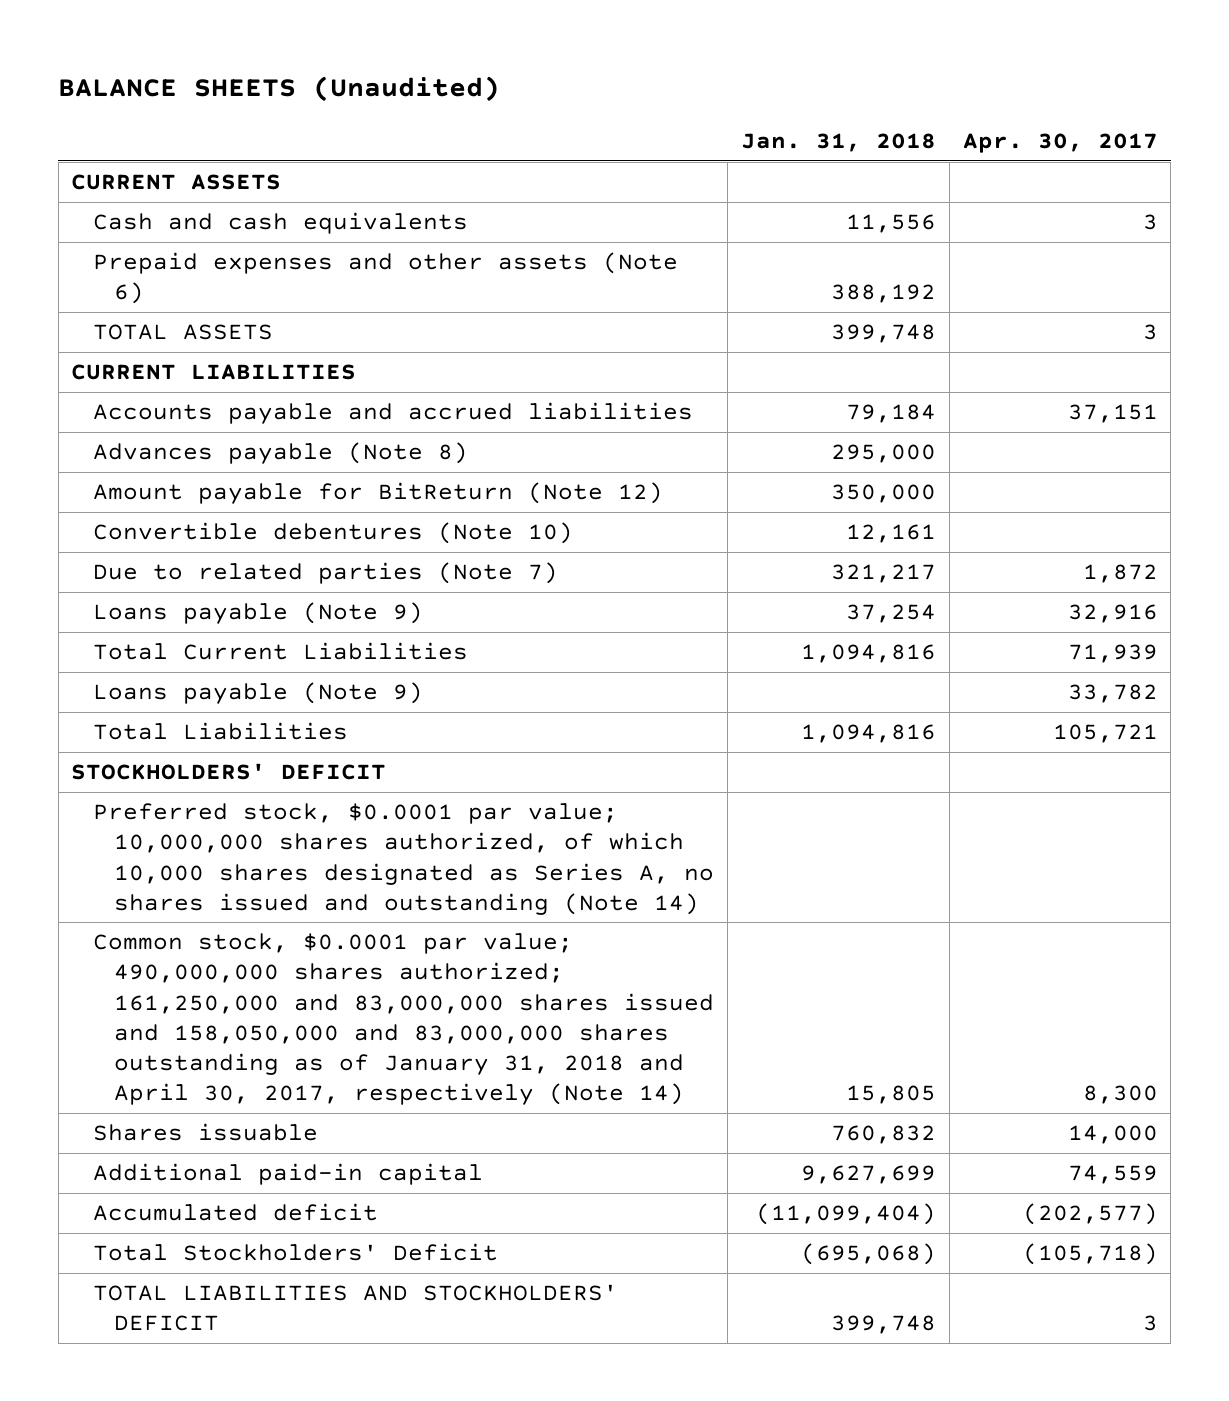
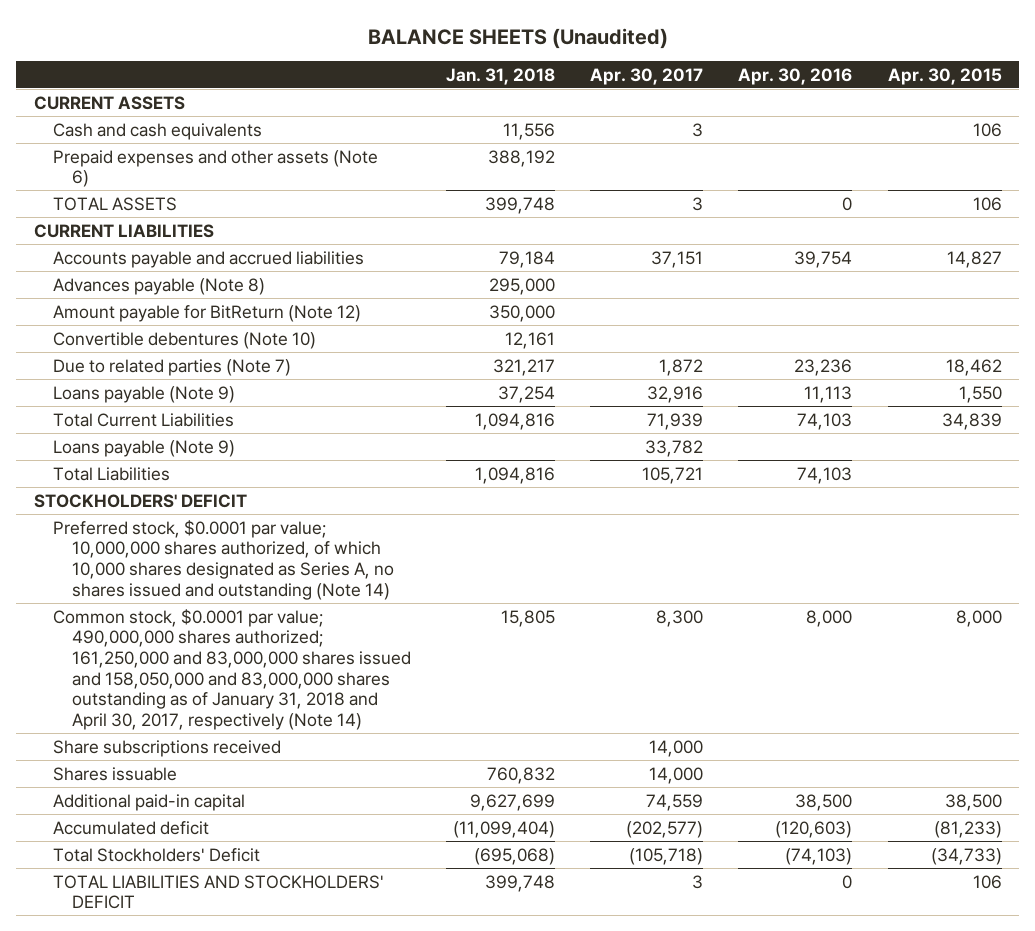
- | Jan. 31, 2018 | Apr. 30, 2017
+ | Jan. 31, 2018 | Apr. 30, 2017 | Apr. 30, 2016 | Apr. 30, 2015
+ Share subscriptions received | | 14,000 | |

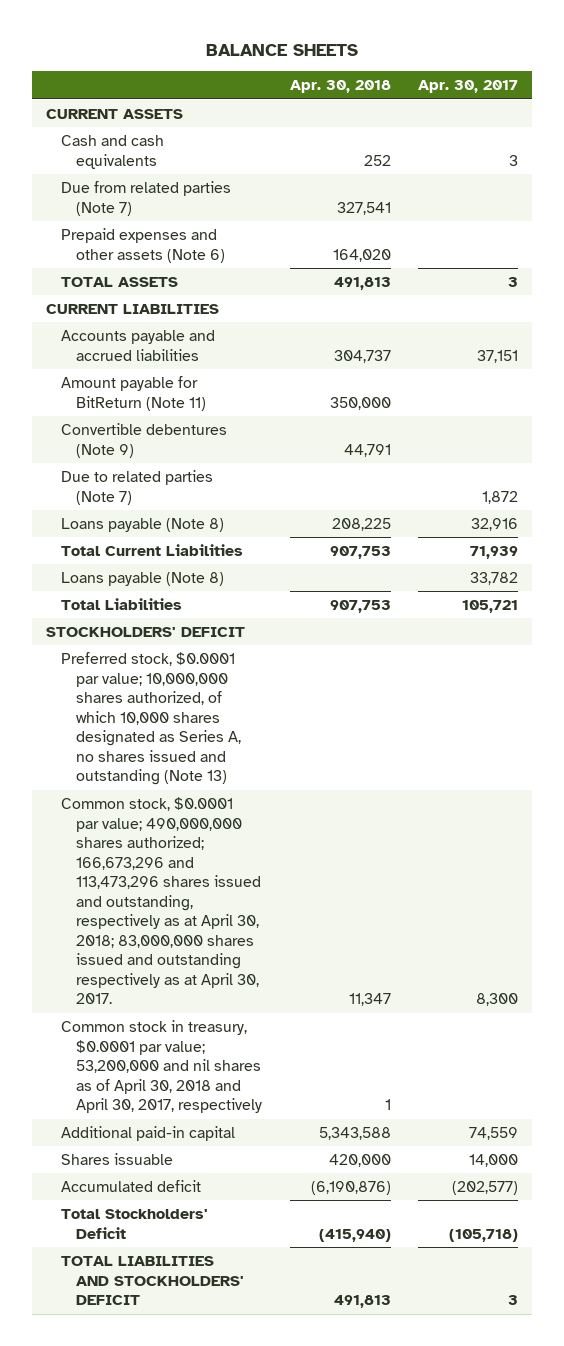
- BALANCE SHEETS (Unaudited)
+ BALANCE SHEETS
- | Jan. 31, 2018 | Apr. 30, 2017 | Apr. 30, 2016 | Apr. 30, 2015
+ | Apr. 30, 2018 | Apr. 30, 2017
+ Due from related parties (Note 7) | 327,541 |
- Advances payable (Note 8) | 295,000 | | |
- Amount payable for BitReturn (Note 12) | 350,000 | | |
- Convertible debentures (Note 10) | 12,161 | | |
+ Amount payable for BitReturn (Note 11) | 350,000 |
+ Convertible debentures (Note 9) | 44,791 |
- Loans payable (Note 9) | 37,254 | 32,916 | 11,113 | 1,550
+ Loans payable (Note 8) | 208,225 | 32,916
- Loans payable (Note 9) | | 33,782 | |
+ Loans payable (Note 8) | | 33,782
- Preferred stock, $0.0001 par value; 10,000,000 shares authorized, of which 10,000 shares designated as Series A, no shares issued and outstanding (Note 14)
- Common stock, $0.0001 par value; 490,000,000 shares authorized; 161,250,000 and 83,000,000 shares issued and 158,050,000 and 83,000,000 shares outstanding as of January 31, 2018 and April 30, 2017, respectively (Note 14) | 15,805 | 8,300 | 8,000 | 8,000
- Share subscriptions received | | 14,000 | |
+ Preferred stock, $0.0001 par value; 10,000,000 shares authorized, of which 10,000 shares designated as Series A, no shares issued and outstanding (Note 13)
+ Common stock, $0.0001 par value; 490,000,000 shares authorized; 166,673,296 and 113,473,296 shares issued and outstanding, respectively as at April 30, 2018; 83,000,000 shares issued and outstanding respectively as at April 30, 2017. | 11,347 | 8,300
+ Common stock in treasury, $0.0001 par value; 53,200,000 and nil shares as of April 30, 2018 and April 30, 2017, respectively | 1 |
moved down: Shares issuable | 420,000 | 14,000

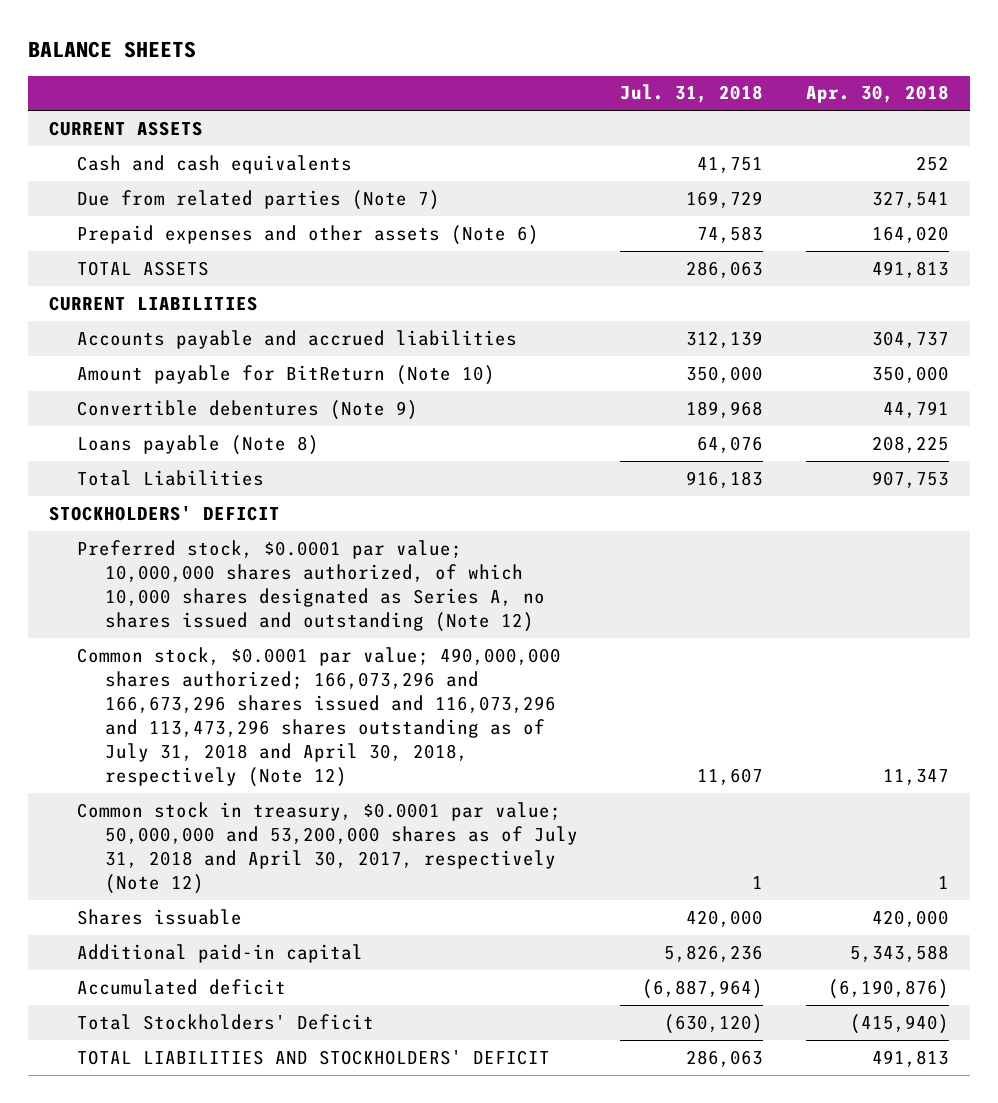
- | Apr. 30, 2018 | Apr. 30, 2017
+ | Jul. 31, 2018 | Apr. 30, 2018
- Amount payable for BitReturn (Note 11) | 350,000 |
+ Amount payable for BitReturn (Note 10) | 350,000 | 350,000
- Due to related parties (Note 7) | | 1,872
- Total Current Liabilities | 907,753 | 71,939
- Loans payable (Note 8) | | 33,782
- Preferred stock, $0.0001 par value; 10,000,000 shares authorized, of which 10,000 shares designated as Series A, no shares issued and outstanding (Note 13)
- Common stock, $0.0001 par value; 490,000,000 shares authorized; 166,673,296 and 113,473,296 shares issued and outstanding, respectively as at April 30, 2018; 83,000,000 shares issued and outstanding respectively as at April 30, 2017. | 11,347 | 8,300
- Common stock in treasury, $0.0001 par value; 53,200,000 and nil shares as of April 30, 2018 and April 30, 2017, respectively | 1 |
+ Preferred stock, $0.0001 par value; 10,000,000 shares authorized, of which 10,000 shares designated as Series A, no shares issued and outstanding (Note 12)
+ Common stock, $0.0001 par value; 490,000,000 shares authorized; 166,073,296 and 166,673,296 shares issued and 116,073,296 and 113,473,296 shares outstanding as of July 31, 2018 and April 30, 2018, respectively (Note 12) | 11,607 | 11,347
+ Common stock in treasury, $0.0001 par value; 50,000,000 and 53,200,000 shares as of July 31, 2018 and April 30, 2017, respectively (Note 12) | 1 | 1
moved down: Additional paid-in capital | 5,826,236 | 5,343,588

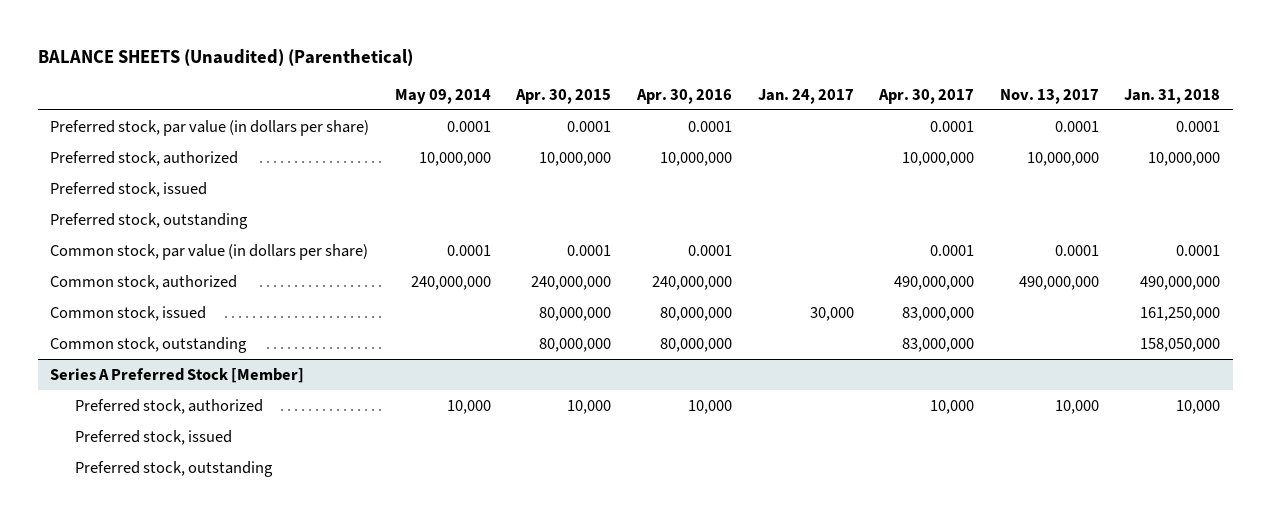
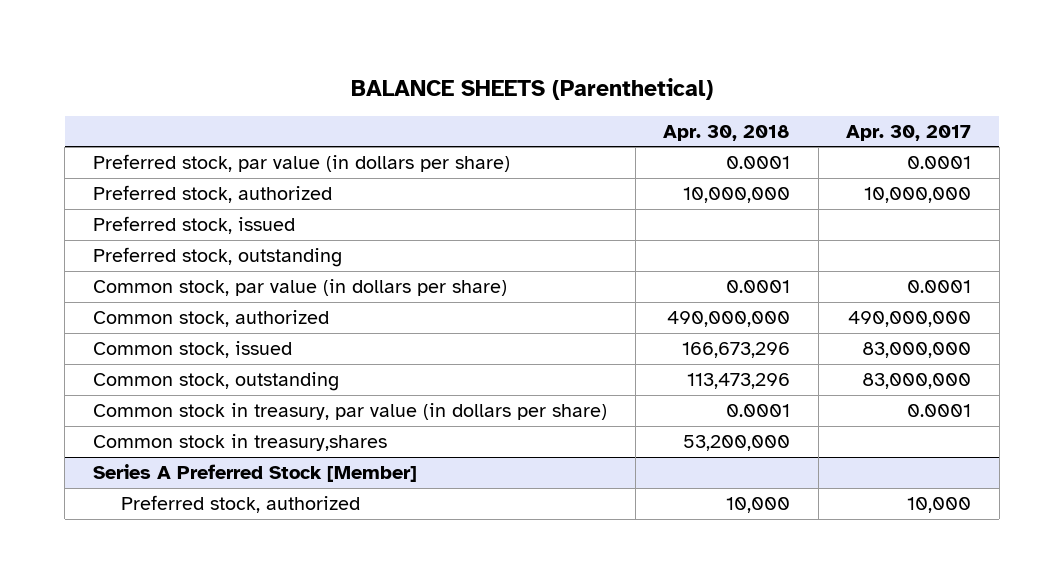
- BALANCE SHEETS (Unaudited) (Parenthetical)
+ BALANCE SHEETS (Parenthetical)
- | May 09, 2014 | Apr. 30, 2015 | Apr. 30, 2016 | Jan. 24, 2017 | Apr. 30, 2017 | Nov. 13, 2017 | Jan. 31, 2018
+ | Apr. 30, 2018 | Apr. 30, 2017
+ Common stock in treasury, par value (in dollars per share) | 0.0001 | 0.0001
+ Common stock in treasury,shares | 53,200,000 |
@ Series A Preferred Stock [Member]
- Preferred stock, issued
- Preferred stock, outstanding

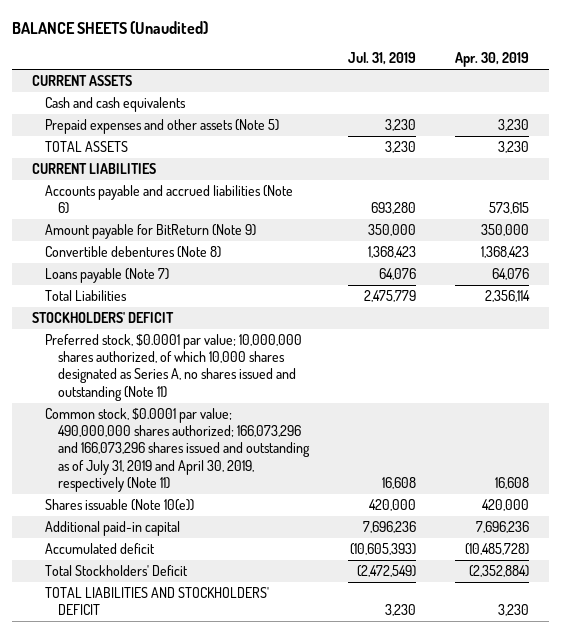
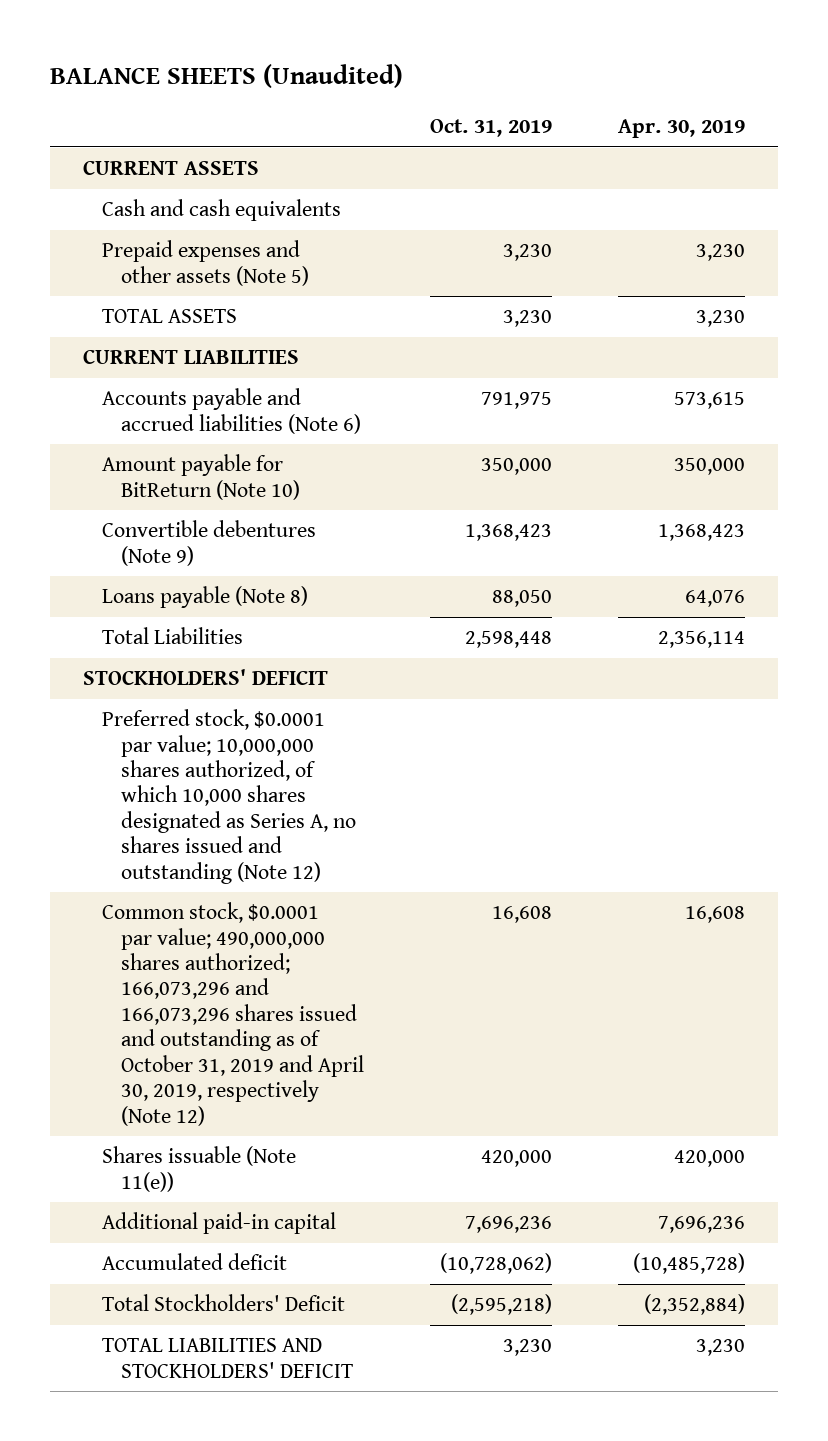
- | Jul. 31, 2019 | Apr. 30, 2019
+ | Oct. 31, 2019 | Apr. 30, 2019
- Amount payable for BitReturn (Note 9) | 350,000 | 350,000
- Convertible debentures (Note 8) | 1,368,423 | 1,368,423
- Loans payable (Note 7) | 64,076 | 64,076
+ Amount payable for BitReturn (Note 10) | 350,000 | 350,000
+ Convertible debentures (Note 9) | 1,368,423 | 1,368,423
+ Loans payable (Note 8) | 88,050 | 64,076
- Preferred stock, $0.0001 par value; 10,000,000 shares authorized, of which 10,000 shares designated as Series A, no shares issued and outstanding (Note 11)
- Common stock, $0.0001 par value; 490,000,000 shares authorized; 166,073,296 and 166,073,296 shares issued and outstanding as of July 31, 2019 and April 30, 2019, respectively (Note 11) | 16,608 | 16,608
- Shares issuable (Note 10(e)) | 420,000 | 420,000
+ Preferred stock, $0.0001 par value; 10,000,000 shares authorized, of which 10,000 shares designated as Series A, no shares issued and outstanding (Note 12)
+ Common stock, $0.0001 par value; 490,000,000 shares authorized; 166,073,296 and 166,073,296 shares issued and outstanding as of October 31, 2019 and April 30, 2019, respectively (Note 12) | 16,608 | 16,608
+ Shares issuable (Note 11(e)) | 420,000 | 420,000

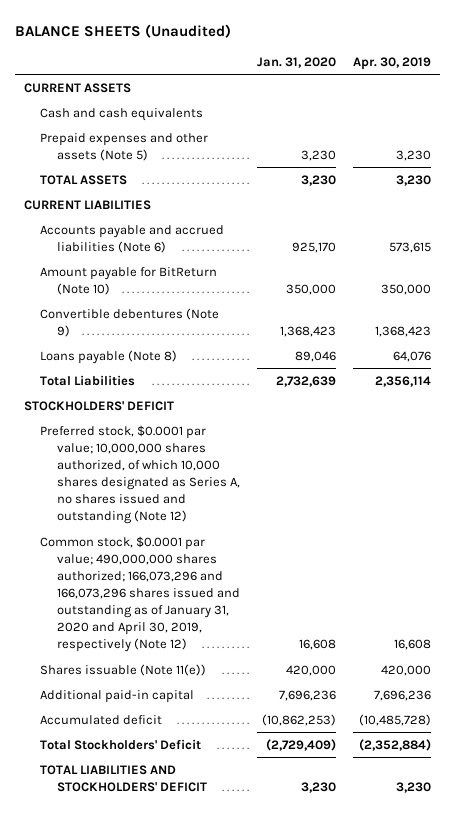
- | Oct. 31, 2019 | Apr. 30, 2019
+ | Jan. 31, 2020 | Apr. 30, 2019
- Common stock, $0.0001 par value; 490,000,000 shares authorized; 166,073,296 and 166,073,296 shares issued and outstanding as of October 31, 2019 and April 30, 2019, respectively (Note 12) | 16,608 | 16,608
+ Common stock, $0.0001 par value; 490,000,000 shares authorized; 166,073,296 and 166,073,296 shares issued and outstanding as of January 31, 2020 and April 30, 2019, respectively (Note 12) | 16,608 | 16,608

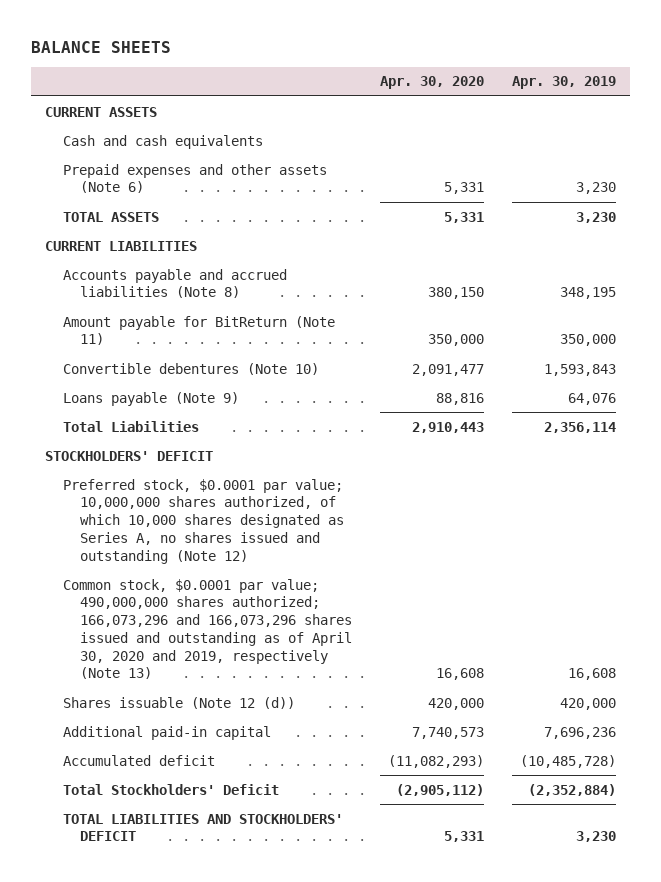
- BALANCE SHEETS (Unaudited)
+ BALANCE SHEETS
- | Jan. 31, 2020 | Apr. 30, 2019
+ | Apr. 30, 2020 | Apr. 30, 2019
- Prepaid expenses and other assets (Note 5) | 3,230 | 3,230
+ Prepaid expenses and other assets (Note 6) | 5,331 | 3,230
- Accounts payable and accrued liabilities (Note 6) | 925,170 | 573,615
- Amount payable for BitReturn (Note 10) | 350,000 | 350,000
- Convertible debentures (Note 9) | 1,368,423 | 1,368,423
- Loans payable (Note 8) | 89,046 | 64,076
+ Accounts payable and accrued liabilities (Note 8) | 380,150 | 348,195
+ Amount payable for BitReturn (Note 11) | 350,000 | 350,000
+ Convertible debentures (Note 10) | 2,091,477 | 1,593,843
+ Loans payable (Note 9) | 88,816 | 64,076
- Common stock, $0.0001 par value; 490,000,000 shares authorized; 166,073,296 and 166,073,296 shares issued and outstanding as of January 31, 2020 and April 30, 2019, respectively (Note 12) | 16,608 | 16,608
- Shares issuable (Note 11(e)) | 420,000 | 420,000
+ Common stock, $0.0001 par value; 490,000,000 shares authorized; 166,073,296 and 166,073,296 shares issued and outstanding as of April 30, 2020 and 2019, respectively (Note 13) | 16,608 | 16,608
+ Shares issuable (Note 12 (d)) | 420,000 | 420,000

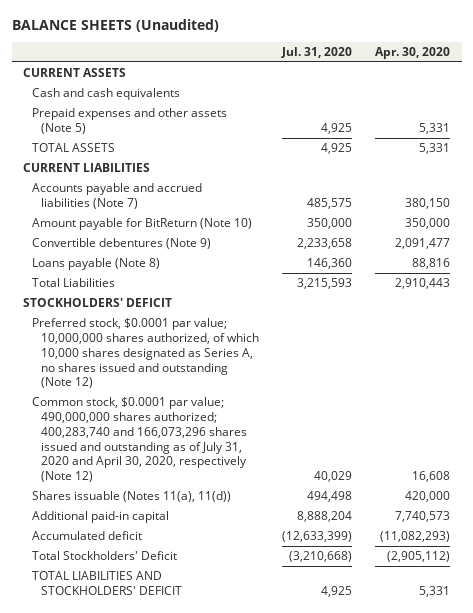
- BALANCE SHEETS
+ BALANCE SHEETS (Unaudited)
- | Apr. 30, 2020 | Apr. 30, 2019
+ | Jul. 31, 2020 | Apr. 30, 2020
- Prepaid expenses and other assets (Note 6) | 5,331 | 3,230
+ Prepaid expenses and other assets (Note 5) | 4,925 | 5,331
- Accounts payable and accrued liabilities (Note 8) | 380,150 | 348,195
- Amount payable for BitReturn (Note 11) | 350,000 | 350,000
- Convertible debentures (Note 10) | 2,091,477 | 1,593,843
- Loans payable (Note 9) | 88,816 | 64,076
+ Accounts payable and accrued liabilities (Note 7) | 485,575 | 380,150
+ Amount payable for BitReturn (Note 10) | 350,000 | 350,000
+ Convertible debentures (Note 9) | 2,233,658 | 2,091,477
+ Loans payable (Note 8) | 146,360 | 88,816
- Common stock, $0.0001 par value; 490,000,000 shares authorized; 166,073,296 and 166,073,296 shares issued and outstanding as of April 30, 2020 and 2019, respectively (Note 13) | 16,608 | 16,608
- Shares issuable (Note 12 (d)) | 420,000 | 420,000
+ Common stock, $0.0001 par value; 490,000,000 shares authorized; 400,283,740 and 166,073,296 shares issued and outstanding as of July 31, 2020 and April 30, 2020, respectively (Note 12) | 40,029 | 16,608
+ Shares issuable (Notes 11(a), 11(d)) | 494,498 | 420,000

